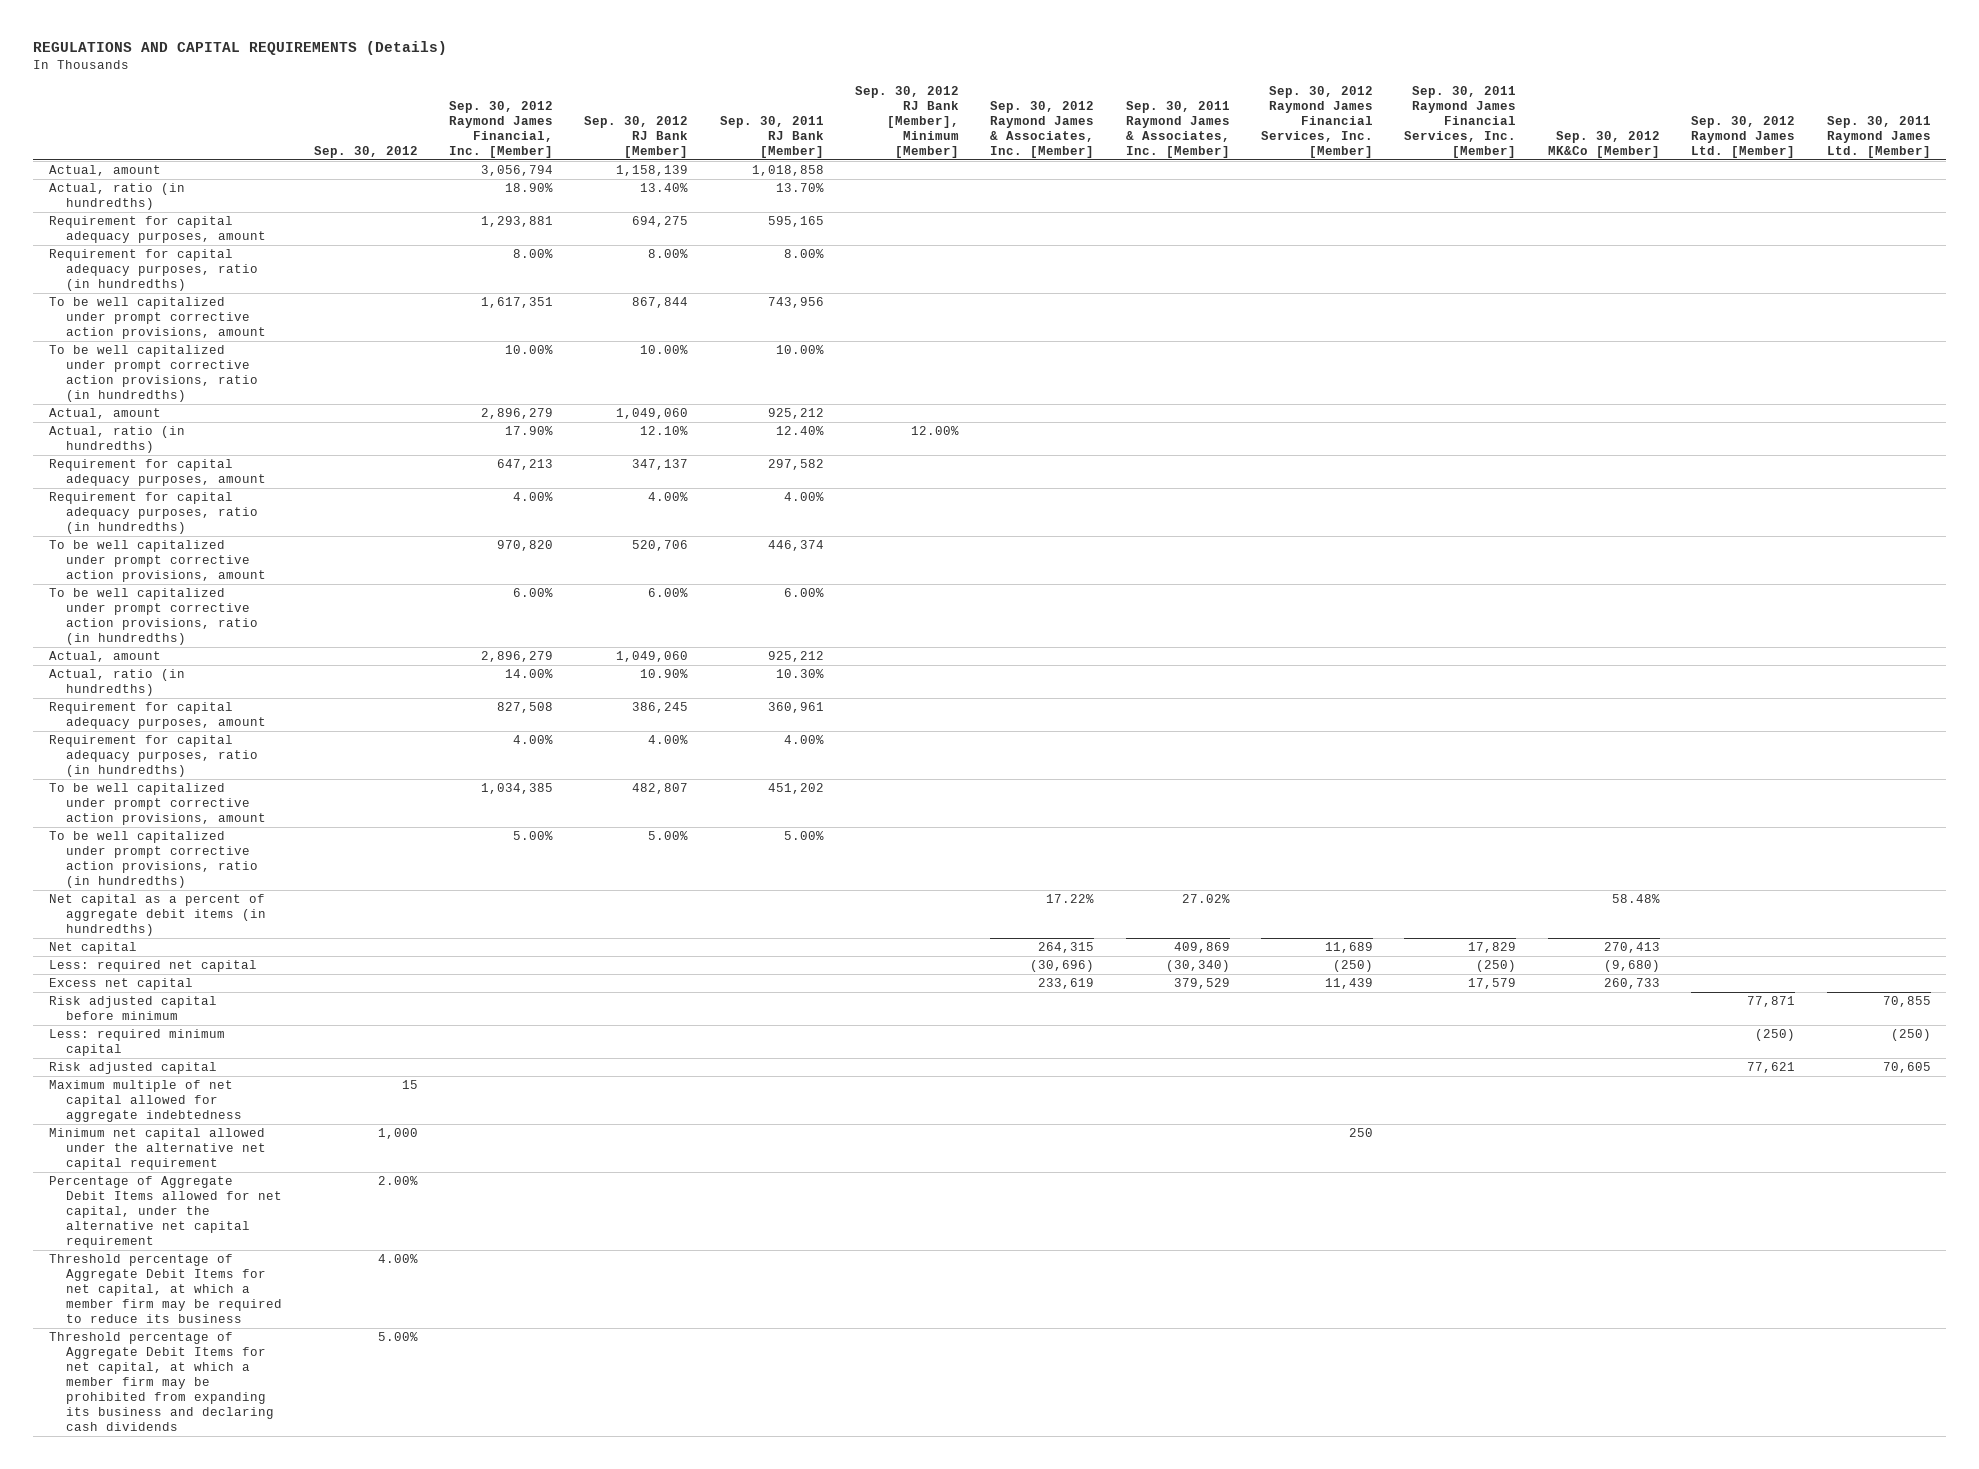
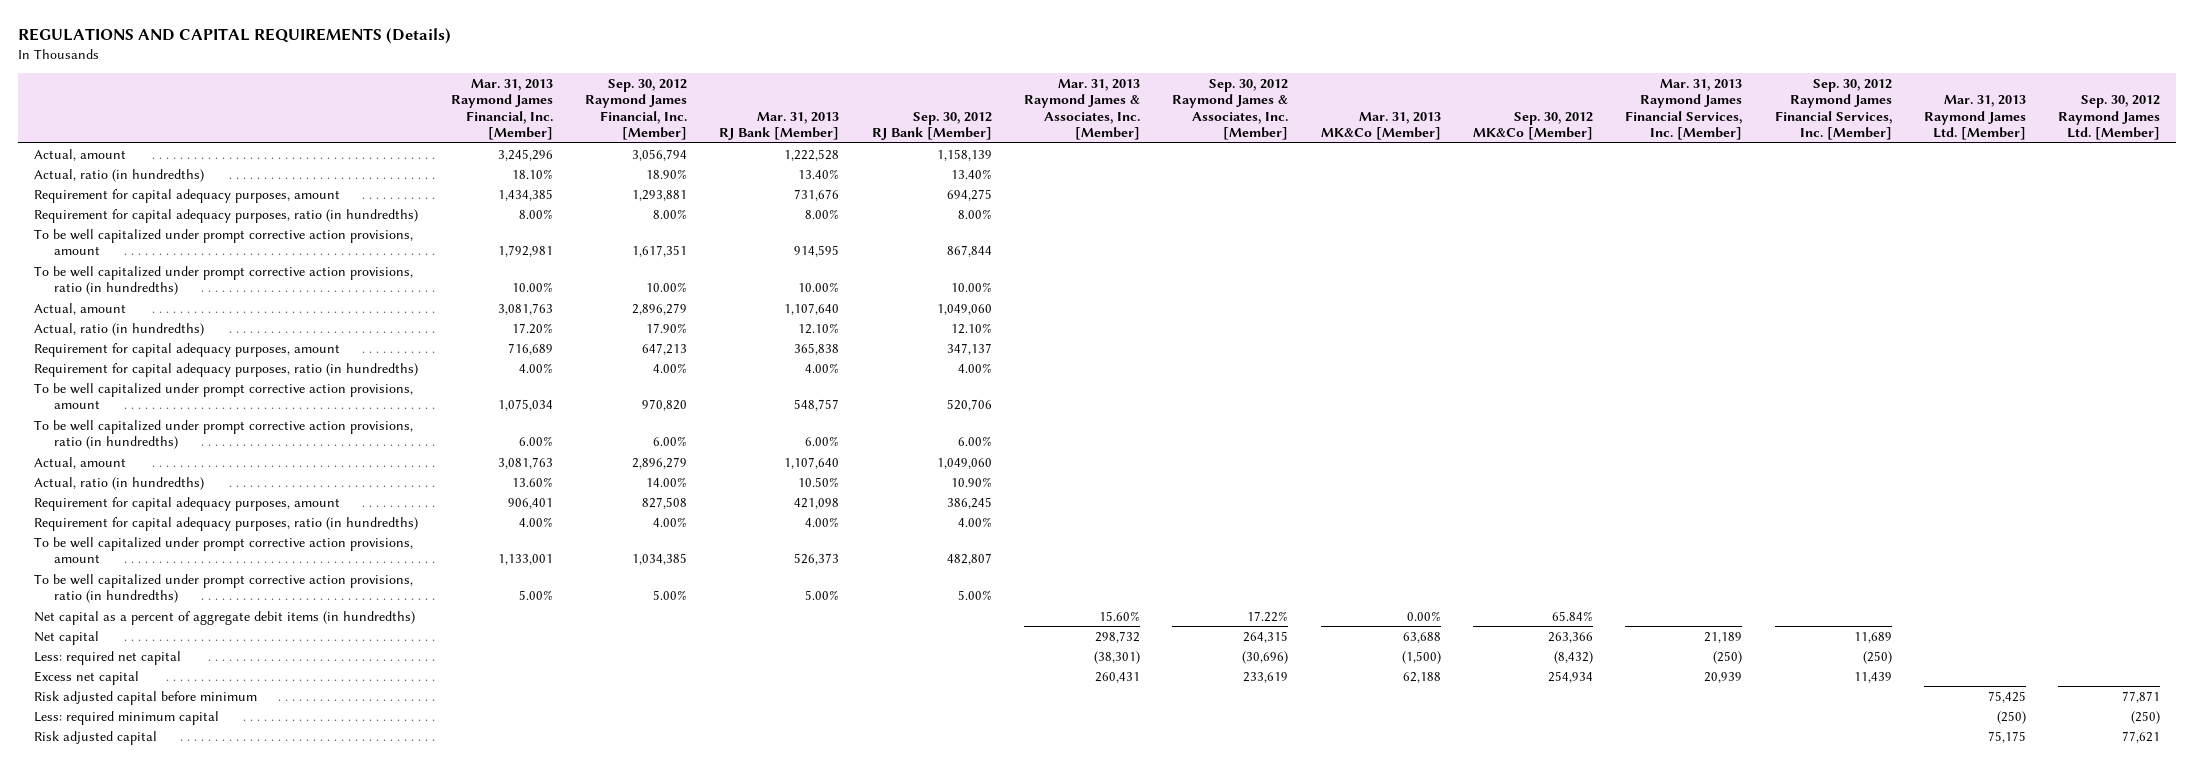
- | Sep. 30, 2012 | Sep. 30, 2012 Raymond James Financial, Inc. [Member] | Sep. 30, 2012 RJ Bank [Member] | Sep. 30, 2011 RJ Bank [Member] | Sep. 30, 2012 RJ Bank [Member], Minimum [Member] | Sep. 30, 2012 Raymond James & Associates, Inc. [Member] | Sep. 30, 2011 Raymond James & Associates, Inc. [Member] | Sep. 30, 2012 Raymond James Financial Services, Inc. [Member] | Sep. 30, 2011 Raymond James Financial Services, Inc. [Member] | Sep. 30, 2012 MK&Co [Member] | Sep. 30, 2012 Raymond James Ltd. [Member] | Sep. 30, 2011 Raymond James Ltd. [Member]
+ | Mar. 31, 2013 Raymond James Financial, Inc. [Member] | Sep. 30, 2012 Raymond James Financial, Inc. [Member] | Mar. 31, 2013 RJ Bank [Member] | Sep. 30, 2012 RJ Bank [Member] | Mar. 31, 2013 Raymond James & Associates, Inc. [Member] | Sep. 30, 2012 Raymond James & Associates, Inc. [Member] | Mar. 31, 2013 MK&Co [Member] | Sep. 30, 2012 MK&Co [Member] | Mar. 31, 2013 Raymond James Financial Services, Inc. [Member] | Sep. 30, 2012 Raymond James Financial Services, Inc. [Member] | Mar. 31, 2013 Raymond James Ltd. [Member] | Sep. 30, 2012 Raymond James Ltd. [Member]
- Net capital as a percent of aggregate debit items (in hundredths) | | | | | | 17.22% | 27.02% | | | 58.48% | |
- Net capital | | | | | | 264,315 | 409,869 | 11,689 | 17,829 | 270,413 | |
- Less: required net capital | | | | | | (30,696) | (30,340) | (250) | (250) | (9,680) | |
- Excess net capital | | | | | | 233,619 | 379,529 | 11,439 | 17,579 | 260,733 | |
+ Net capital as a percent of aggregate debit items (in hundredths) | | | | | 15.60% | 17.22% | 0.00% | 65.84% | | | |
+ Net capital | | | | | 298,732 | 264,315 | 63,688 | 263,366 | 21,189 | 11,689 | |
+ Less: required net capital | | | | | (38,301) | (30,696) | (1,500) | (8,432) | (250) | (250) | |
+ Excess net capital | | | | | 260,431 | 233,619 | 62,188 | 254,934 | 20,939 | 11,439 | |
- Maximum multiple of net capital allowed for aggregate indebtedness | 15 | | | | | | | | | | |
- Minimum net capital allowed under the alternative net capital requirement | 1,000 | | | | | | | 250 | | | |
- Percentage of Aggregate Debit Items allowed for net capital, under the alternative net capital requirement | 2.00% | | | | | | | | | | |
- Threshold percentage of Aggregate Debit Items for net capital, at which a member firm may be required to reduce its business | 4.00% | | | | | | | | | | |
- Threshold percentage of Aggregate Debit Items for net capital, at which a member firm may be prohibited from expanding its business and declaring cash dividends | 5.00% | | | | | | | | | | |

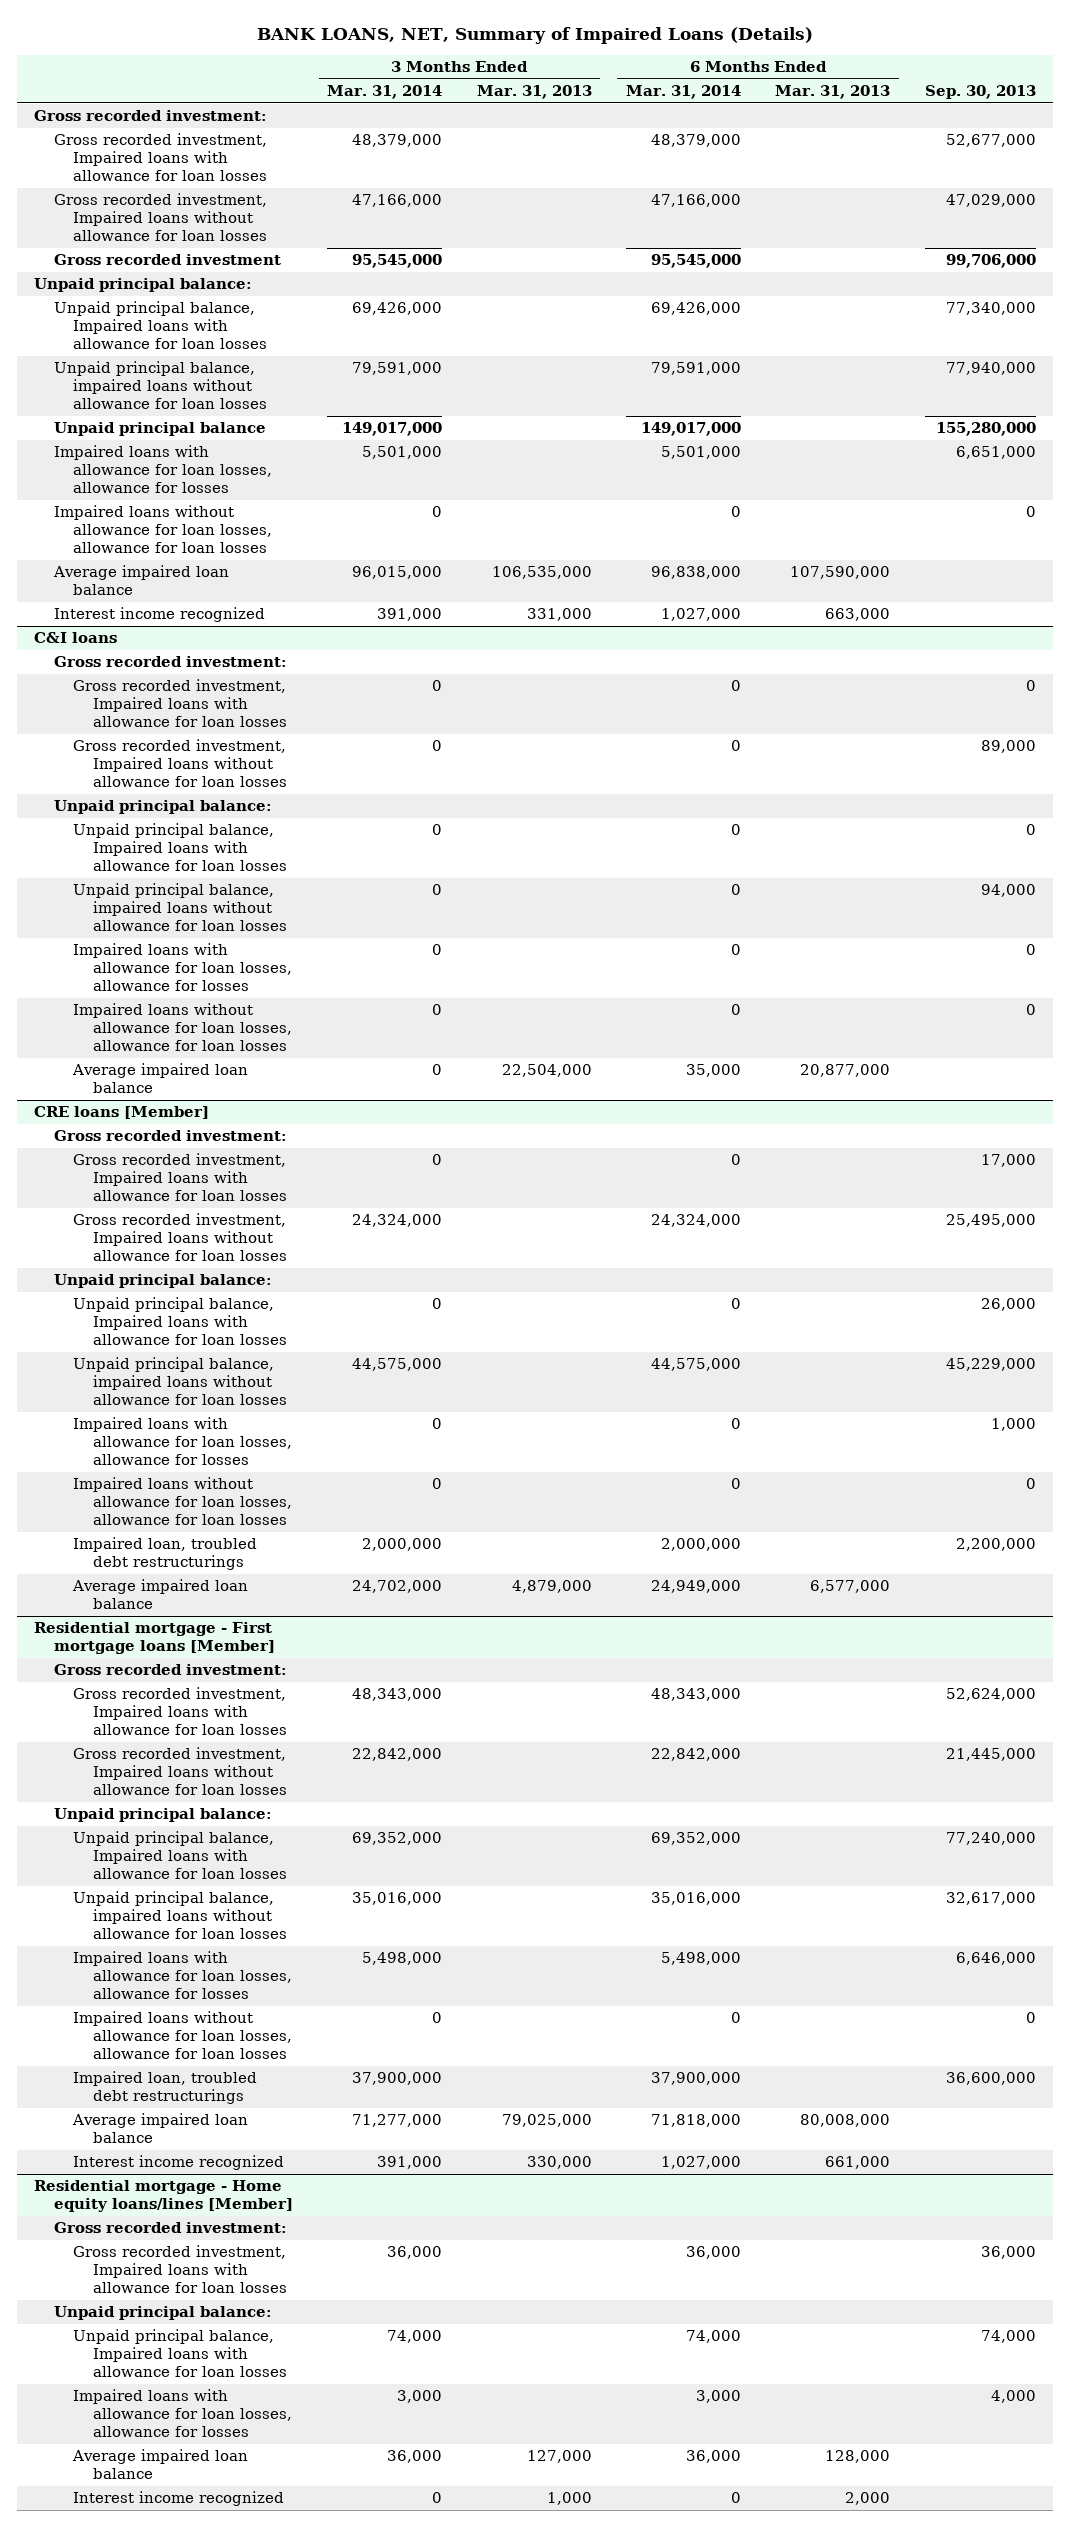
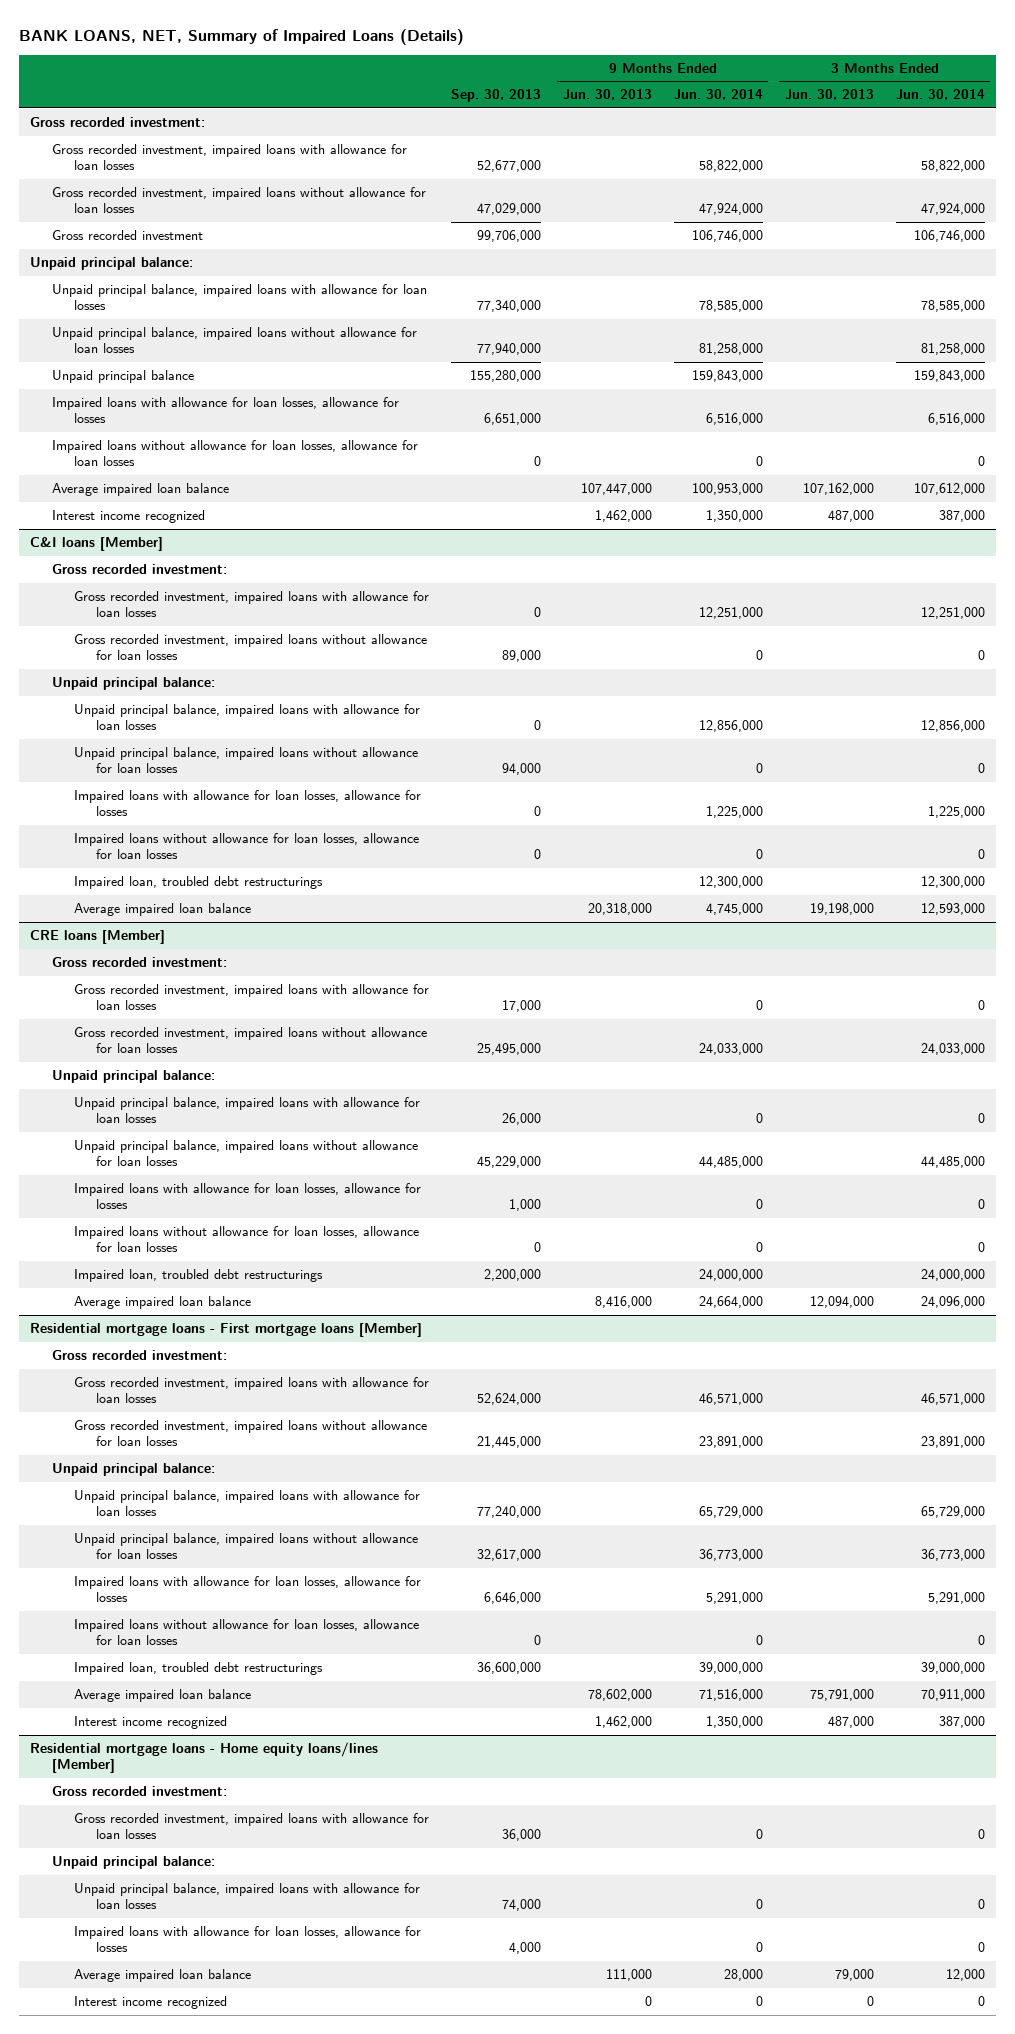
- | 3 Months Ended Mar. 31, 2014 | 3 Months Ended Mar. 31, 2013 | 6 Months Ended Mar. 31, 2014 | 6 Months Ended Mar. 31, 2013 | Sep. 30, 2013
+ | Sep. 30, 2013 | 9 Months Ended Jun. 30, 2013 | 9 Months Ended Jun. 30, 2014 | 3 Months Ended Jun. 30, 2013 | 3 Months Ended Jun. 30, 2014
- Gross recorded investment, Impaired loans with allowance for loan losses | 48,379,000 | | 48,379,000 | | 52,677,000
- Gross recorded investment, Impaired loans without allowance for loan losses | 47,166,000 | | 47,166,000 | | 47,029,000
+ Gross recorded investment, impaired loans with allowance for loan losses | 52,677,000 | | 58,822,000 | | 58,822,000
+ Gross recorded investment, impaired loans without allowance for loan losses | 47,029,000 | | 47,924,000 | | 47,924,000
- Unpaid principal balance, Impaired loans with allowance for loan losses | 69,426,000 | | 69,426,000 | | 77,340,000
+ Unpaid principal balance, impaired loans with allowance for loan losses | 77,340,000 | | 78,585,000 | | 78,585,000
- C&I loans
+ C&I loans [Member]
- Gross recorded investment, Impaired loans with allowance for loan losses | 0 | | 0 | | 0
- Gross recorded investment, Impaired loans without allowance for loan losses | 0 | | 0 | | 89,000
+ Gross recorded investment, impaired loans with allowance for loan losses | 0 | | 12,251,000 | | 12,251,000
+ Gross recorded investment, impaired loans without allowance for loan losses | 89,000 | | 0 | | 0
- Unpaid principal balance, Impaired loans with allowance for loan losses | 0 | | 0 | | 0
+ Unpaid principal balance, impaired loans with allowance for loan losses | 0 | | 12,856,000 | | 12,856,000
+ Impaired loan, troubled debt restructurings | | | 12,300,000 | | 12,300,000
@ CRE loans [Member]
- Gross recorded investment, Impaired loans with allowance for loan losses | 0 | | 0 | | 17,000
- Gross recorded investment, Impaired loans without allowance for loan losses | 24,324,000 | | 24,324,000 | | 25,495,000
+ Gross recorded investment, impaired loans with allowance for loan losses | 17,000 | | 0 | | 0
+ Gross recorded investment, impaired loans without allowance for loan losses | 25,495,000 | | 24,033,000 | | 24,033,000
- Unpaid principal balance, Impaired loans with allowance for loan losses | 0 | | 0 | | 26,000
+ Unpaid principal balance, impaired loans with allowance for loan losses | 26,000 | | 0 | | 0
- Residential mortgage - First mortgage loans [Member]
+ Residential mortgage loans - First mortgage loans [Member]
- Gross recorded investment, Impaired loans with allowance for loan losses | 48,343,000 | | 48,343,000 | | 52,624,000
- Gross recorded investment, Impaired loans without allowance for loan losses | 22,842,000 | | 22,842,000 | | 21,445,000
+ Gross recorded investment, impaired loans with allowance for loan losses | 52,624,000 | | 46,571,000 | | 46,571,000
+ Gross recorded investment, impaired loans without allowance for loan losses | 21,445,000 | | 23,891,000 | | 23,891,000
- Unpaid principal balance, Impaired loans with allowance for loan losses | 69,352,000 | | 69,352,000 | | 77,240,000
+ Unpaid principal balance, impaired loans with allowance for loan losses | 77,240,000 | | 65,729,000 | | 65,729,000
- Residential mortgage - Home equity loans/lines [Member]
+ Residential mortgage loans - Home equity loans/lines [Member]
- Gross recorded investment, Impaired loans with allowance for loan losses | 36,000 | | 36,000 | | 36,000
+ Gross recorded investment, impaired loans with allowance for loan losses | 36,000 | | 0 | | 0
- Unpaid principal balance, Impaired loans with allowance for loan losses | 74,000 | | 74,000 | | 74,000
+ Unpaid principal balance, impaired loans with allowance for loan losses | 74,000 | | 0 | | 0

